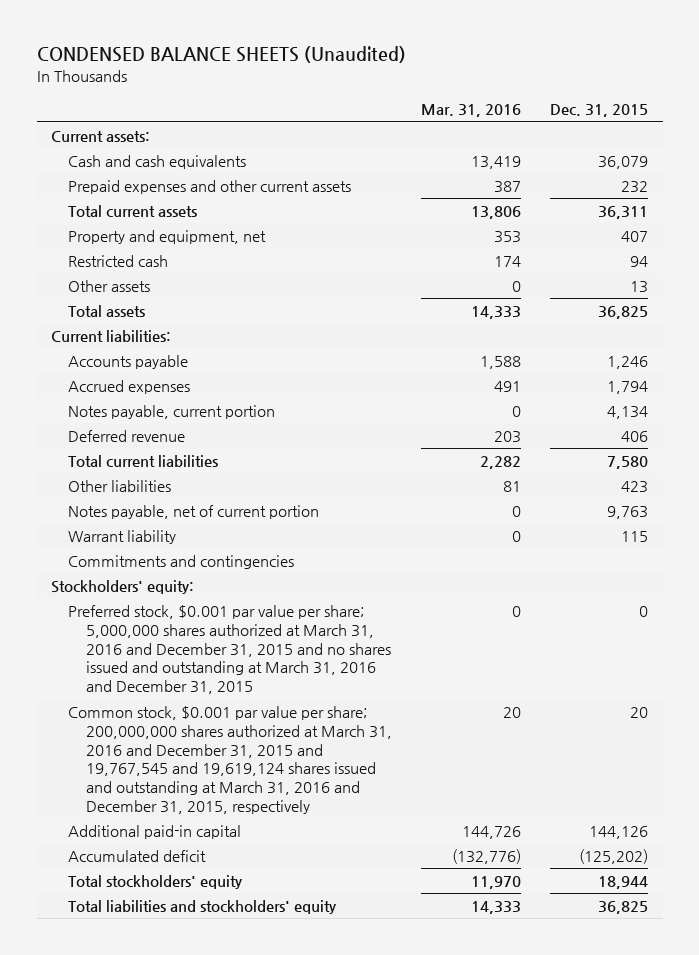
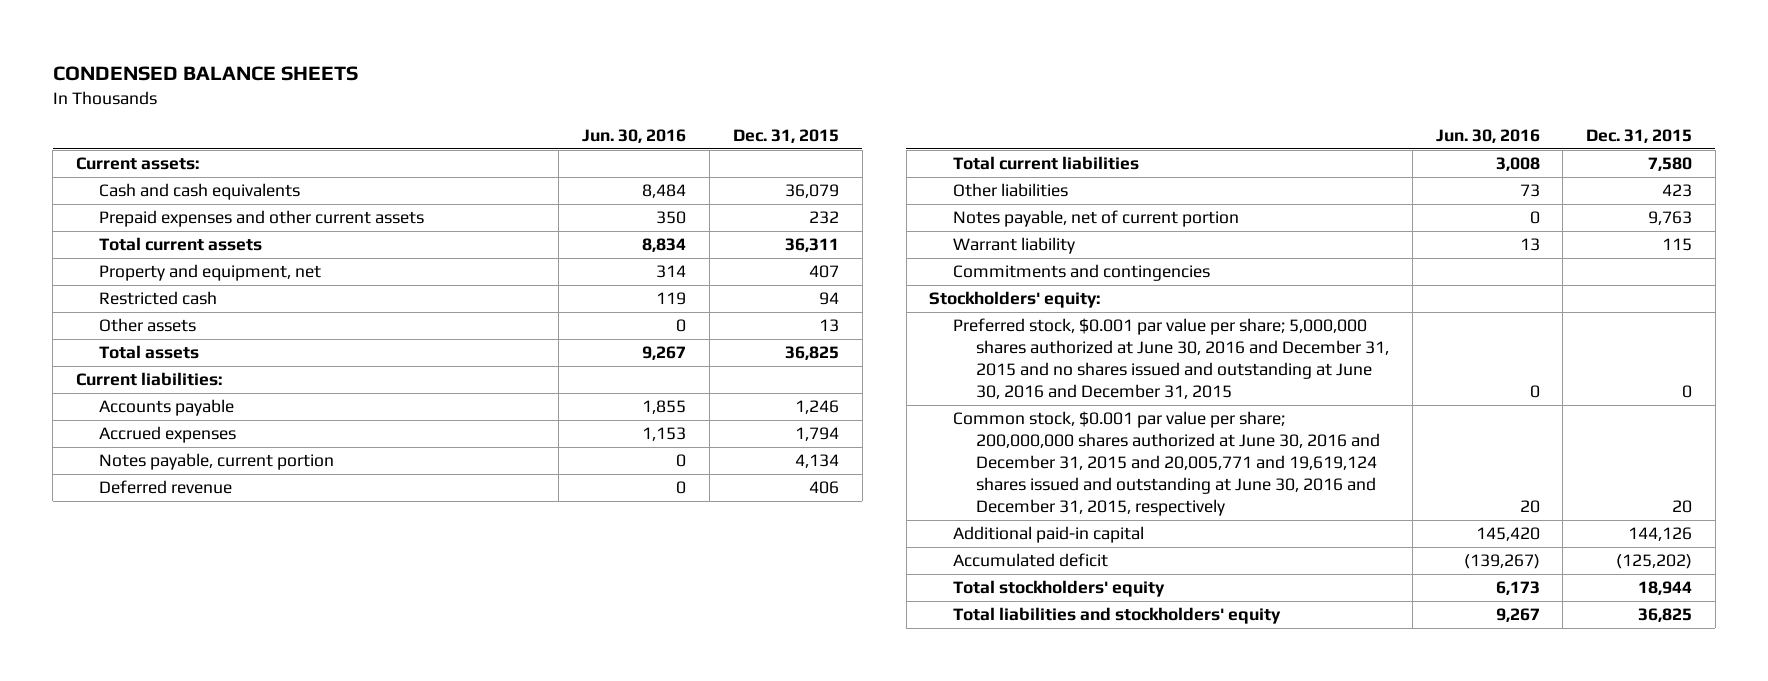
- CONDENSED BALANCE SHEETS (Unaudited)
+ CONDENSED BALANCE SHEETS
- | Mar. 31, 2016 | Dec. 31, 2015
+ | Jun. 30, 2016 | Dec. 31, 2015
- Preferred stock, $0.001 par value per share; 5,000,000 shares authorized at March 31, 2016 and December 31, 2015 and no shares issued and outstanding at March 31, 2016 and December 31, 2015 | 0 | 0
- Common stock, $0.001 par value per share; 200,000,000 shares authorized at March 31, 2016 and December 31, 2015 and 19,767,545 and 19,619,124 shares issued and outstanding at March 31, 2016 and December 31, 2015, respectively | 20 | 20
+ Preferred stock, $0.001 par value per share; 5,000,000 shares authorized at June 30, 2016 and December 31, 2015 and no shares issued and outstanding at June 30, 2016 and December 31, 2015 | 0 | 0
+ Common stock, $0.001 par value per share; 200,000,000 shares authorized at June 30, 2016 and December 31, 2015 and 20,005,771 and 19,619,124 shares issued and outstanding at June 30, 2016 and December 31, 2015, respectively | 20 | 20

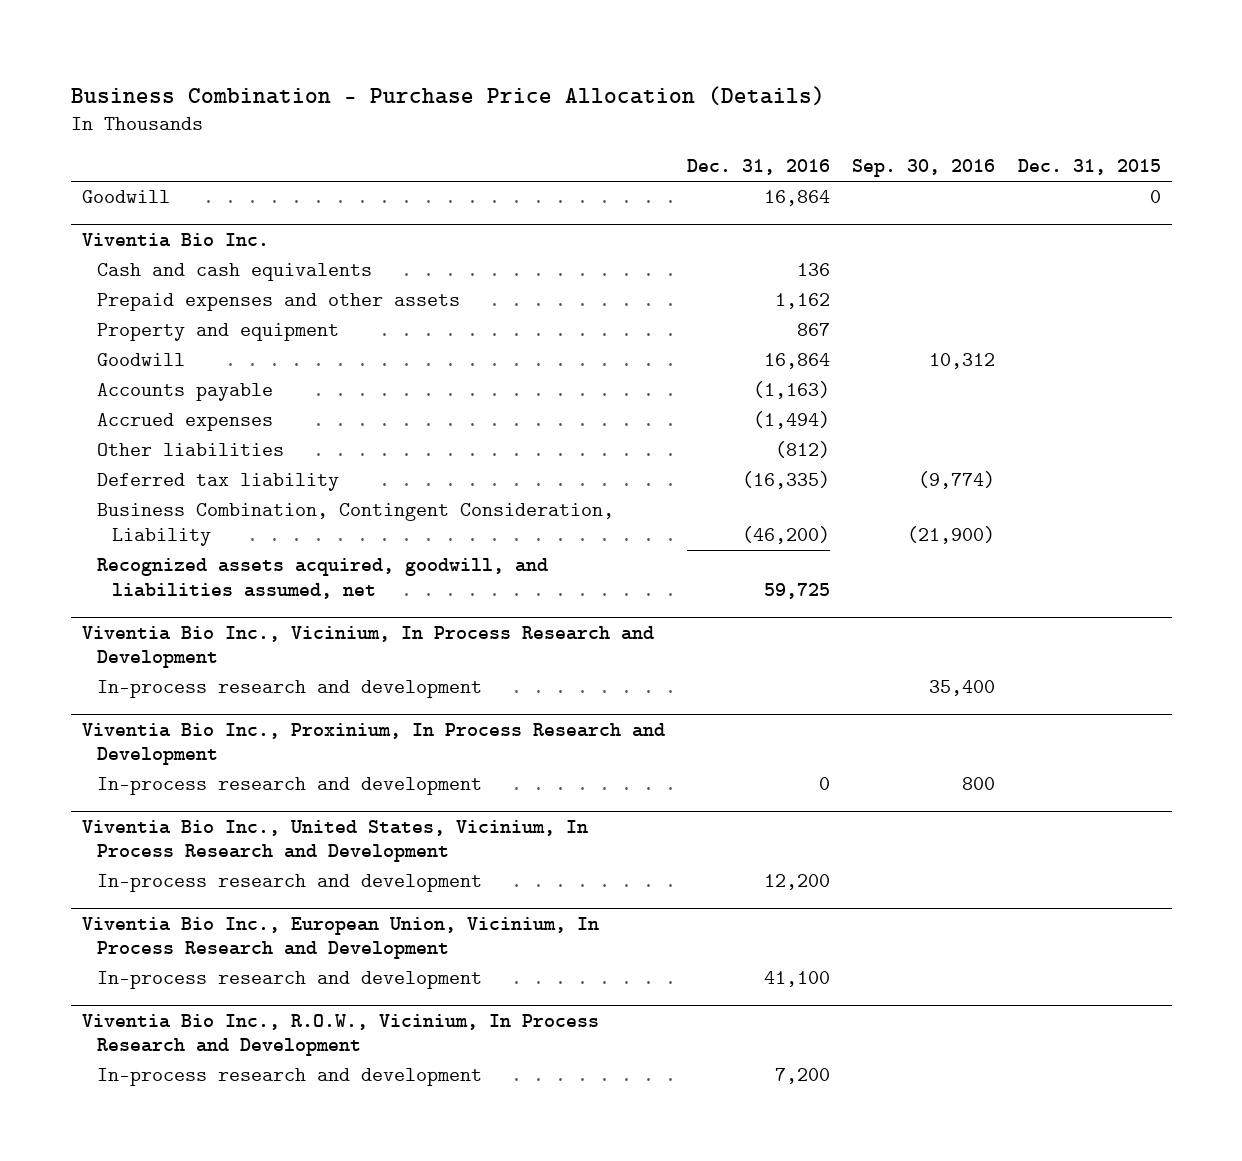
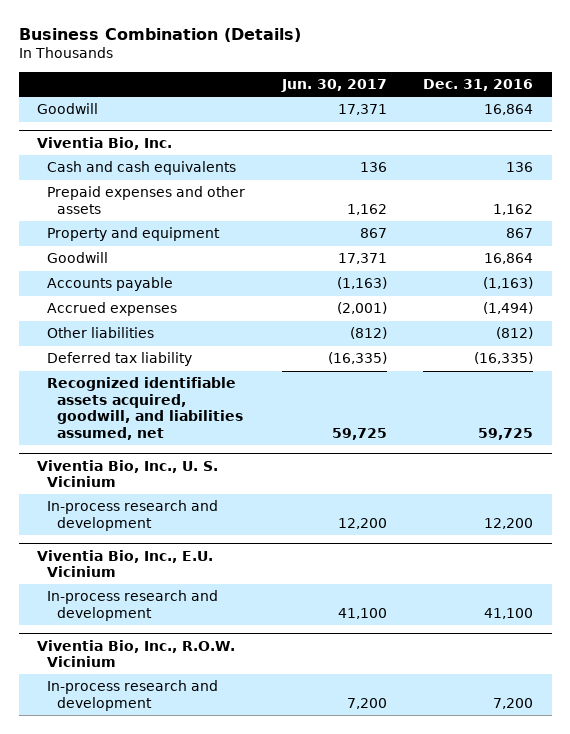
- Business Combination - Purchase Price Allocation (Details)
+ Business Combination (Details)
- | Dec. 31, 2016 | Sep. 30, 2016 | Dec. 31, 2015
+ | Jun. 30, 2017 | Dec. 31, 2016
- Viventia Bio Inc.
+ Viventia Bio, Inc.
- Business Combination, Contingent Consideration, Liability | (46,200) | (21,900) |
- Recognized assets acquired, goodwill, and liabilities assumed, net | 59,725 | |
- Viventia Bio Inc., Vicinium, In Process Research and Development
- In-process research and development | | 35,400 |
- Viventia Bio Inc., Proxinium, In Process Research and Development
- In-process research and development | 0 | 800 |
- Viventia Bio Inc., United States, Vicinium, In Process Research and Development
+ Recognized identifiable assets acquired, goodwill, and liabilities assumed, net | 59,725 | 59,725
+ Viventia Bio, Inc., U. S. Vicinium
- Viventia Bio Inc., European Union, Vicinium, In Process Research and Development
+ Viventia Bio, Inc., E.U. Vicinium
- Viventia Bio Inc., R.O.W., Vicinium, In Process Research and Development
+ Viventia Bio, Inc., R.O.W. Vicinium

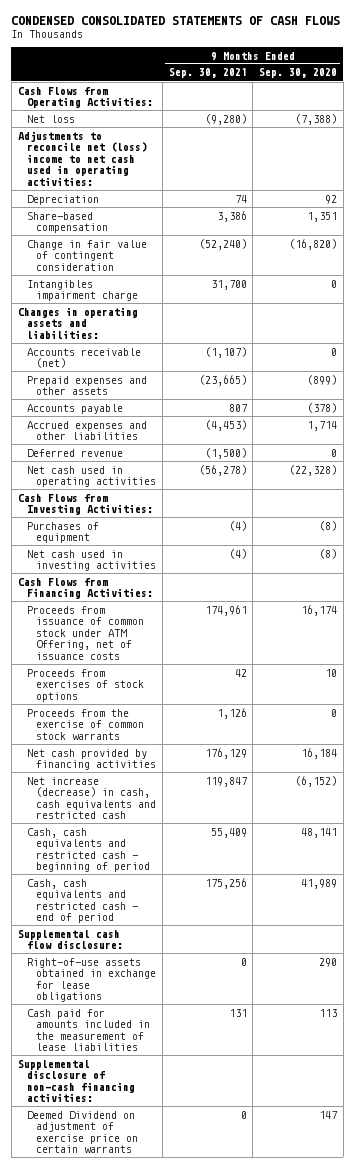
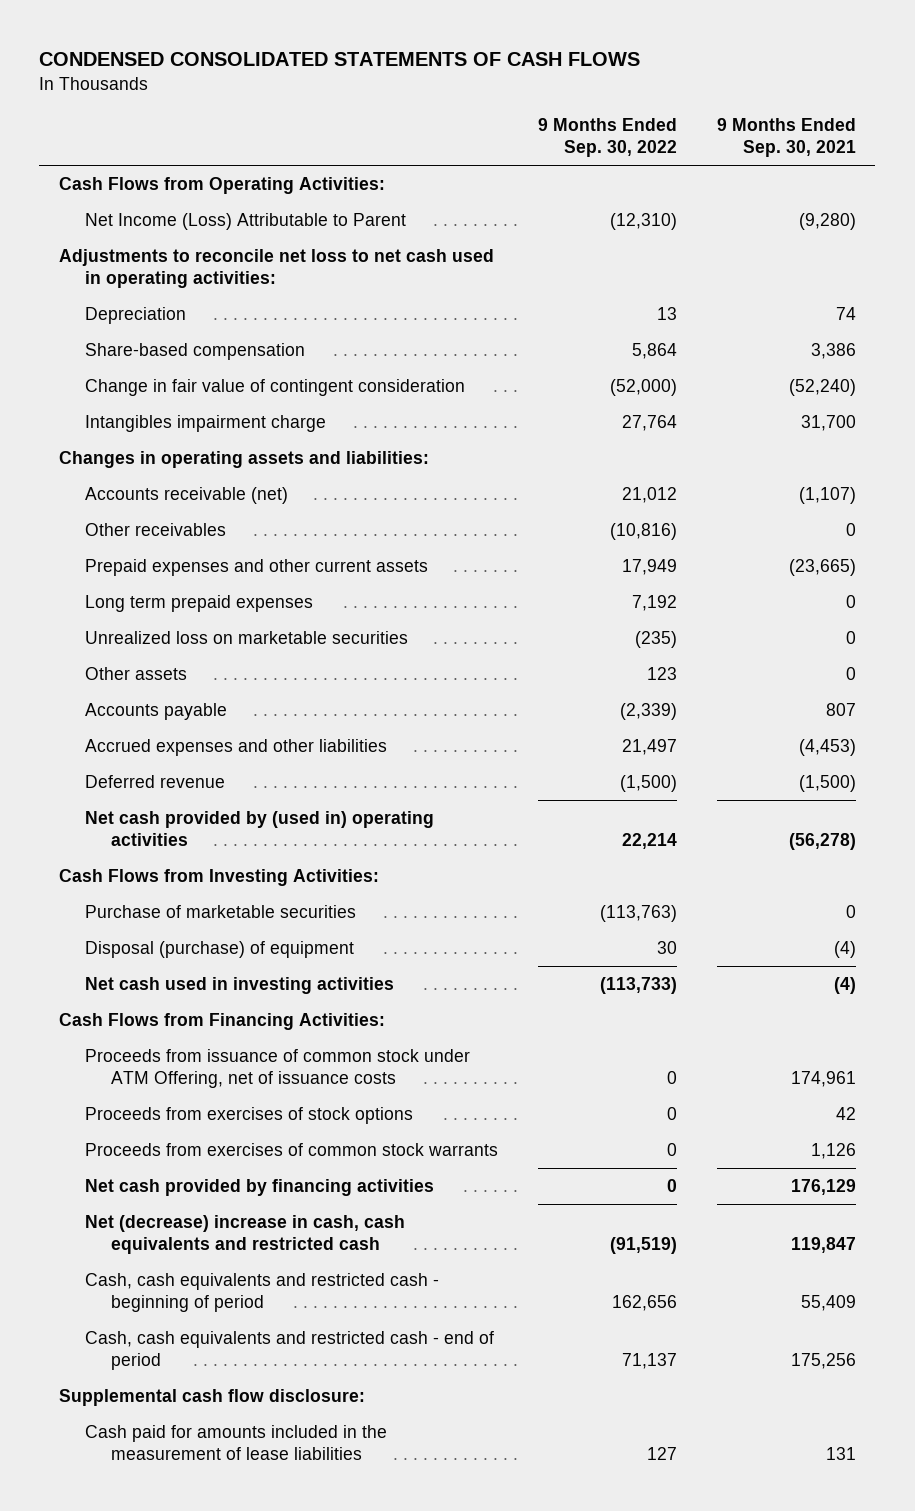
- | 9 Months Ended Sep. 30, 2021 | 9 Months Ended Sep. 30, 2020
+ | 9 Months Ended Sep. 30, 2022 | 9 Months Ended Sep. 30, 2021
- Net loss | (9,280) | (7,388)
- Adjustments to reconcile net (loss) income to net cash used in operating activities:
+ Net Income (Loss) Attributable to Parent | (12,310) | (9,280)
+ Adjustments to reconcile net loss to net cash used in operating activities:
- Prepaid expenses and other assets | (23,665) | (899)
+ Other receivables | (10,816) | 0
+ Prepaid expenses and other current assets | 17,949 | (23,665)
+ Long term prepaid expenses | 7,192 | 0
+ Unrealized loss on marketable securities | (235) | 0
+ Other assets | 123 | 0
- Net cash used in operating activities | (56,278) | (22,328)
+ Net cash provided by (used in) operating activities | 22,214 | (56,278)
- Purchases of equipment | (4) | (8)
+ Purchase of marketable securities | (113,763) | 0
+ Disposal (purchase) of equipment | 30 | (4)
- Proceeds from the exercise of common stock warrants | 1,126 | 0
+ Proceeds from exercises of common stock warrants | 0 | 1,126
- Net increase (decrease) in cash, cash equivalents and restricted cash | 119,847 | (6,152)
+ Net (decrease) increase in cash, cash equivalents and restricted cash | (91,519) | 119,847
- Right-of-use assets obtained in exchange for lease obligations | 0 | 290
- Supplemental disclosure of non-cash financing activities:
- Deemed Dividend on adjustment of exercise price on certain warrants | 0 | 147

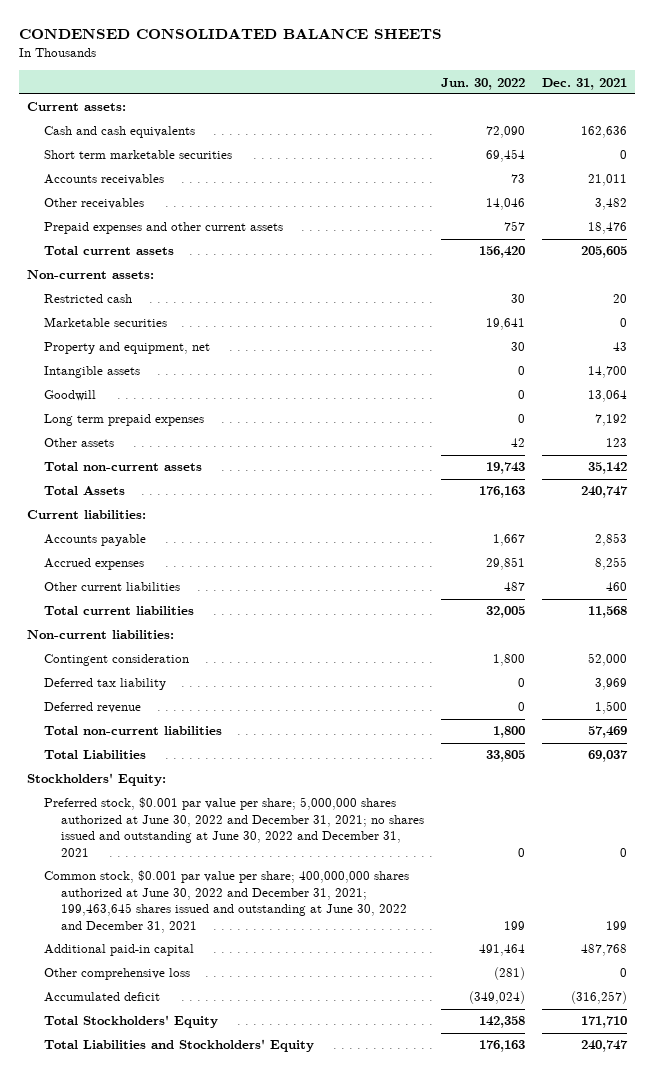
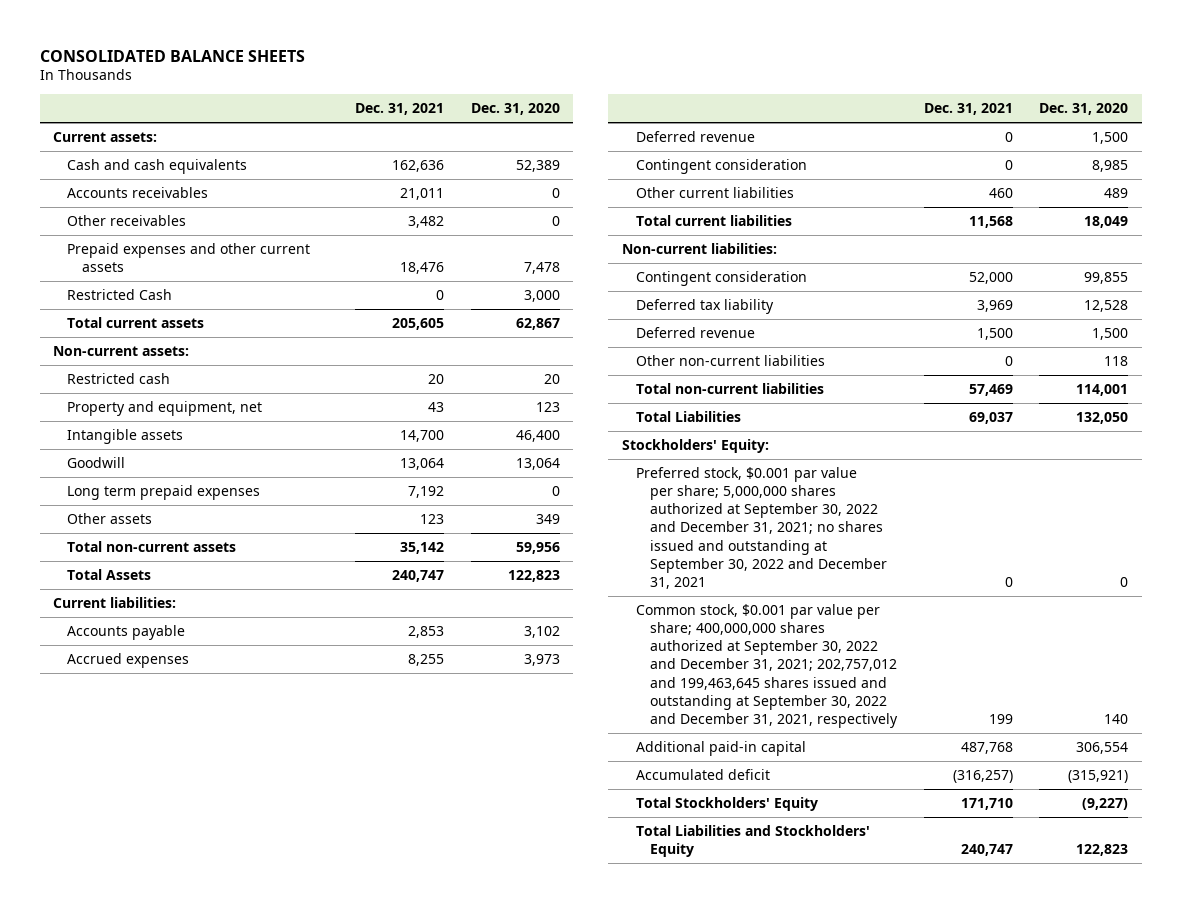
- CONDENSED CONSOLIDATED BALANCE SHEETS
+ CONSOLIDATED BALANCE SHEETS
- | Jun. 30, 2022 | Dec. 31, 2021
+ | Dec. 31, 2021 | Dec. 31, 2020
- Short term marketable securities | 69,454 | 0
+ Restricted Cash | 0 | 3,000
- Marketable securities | 19,641 | 0
+ Deferred revenue | 0 | 1,500
+ Contingent consideration | 0 | 8,985
+ Other non-current liabilities | 0 | 118
- Preferred stock, $0.001 par value per share; 5,000,000 shares authorized at June 30, 2022 and December 31, 2021; no shares issued and outstanding at June 30, 2022 and December 31, 2021 | 0 | 0
- Common stock, $0.001 par value per share; 400,000,000 shares authorized at June 30, 2022 and December 31, 2021; 199,463,645 shares issued and outstanding at June 30, 2022 and December 31, 2021 | 199 | 199
+ Preferred stock, $0.001 par value per share; 5,000,000 shares authorized at September 30, 2022 and December 31, 2021; no shares issued and outstanding at September 30, 2022 and December 31, 2021 | 0 | 0
+ Common stock, $0.001 par value per share; 400,000,000 shares authorized at September 30, 2022 and December 31, 2021; 202,757,012 and 199,463,645 shares issued and outstanding at September 30, 2022 and December 31, 2021, respectively | 199 | 140
- Other comprehensive loss | (281) | 0

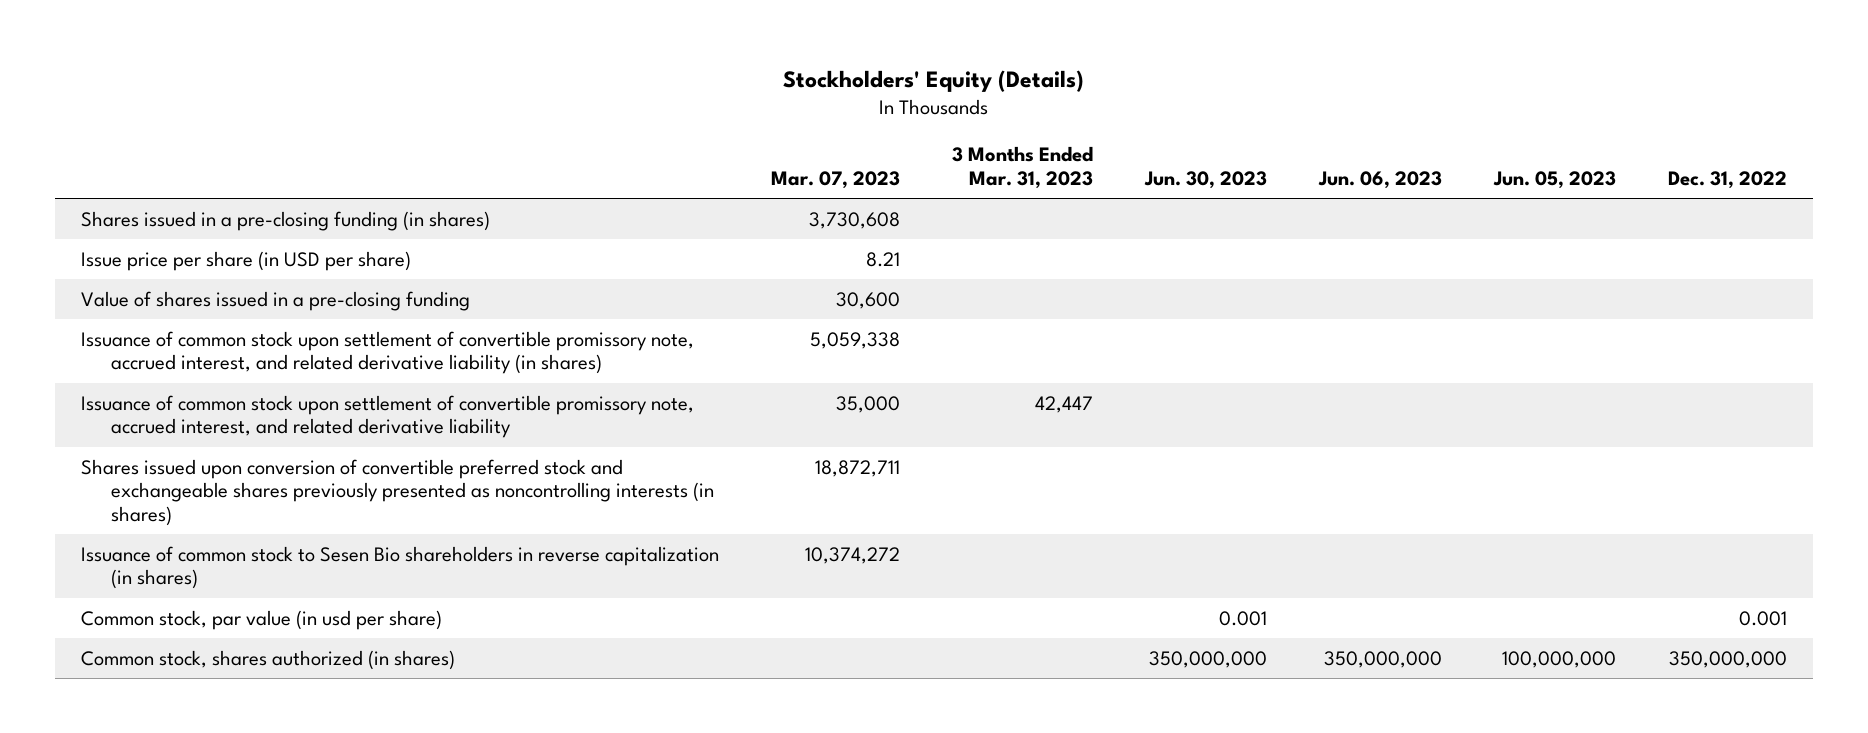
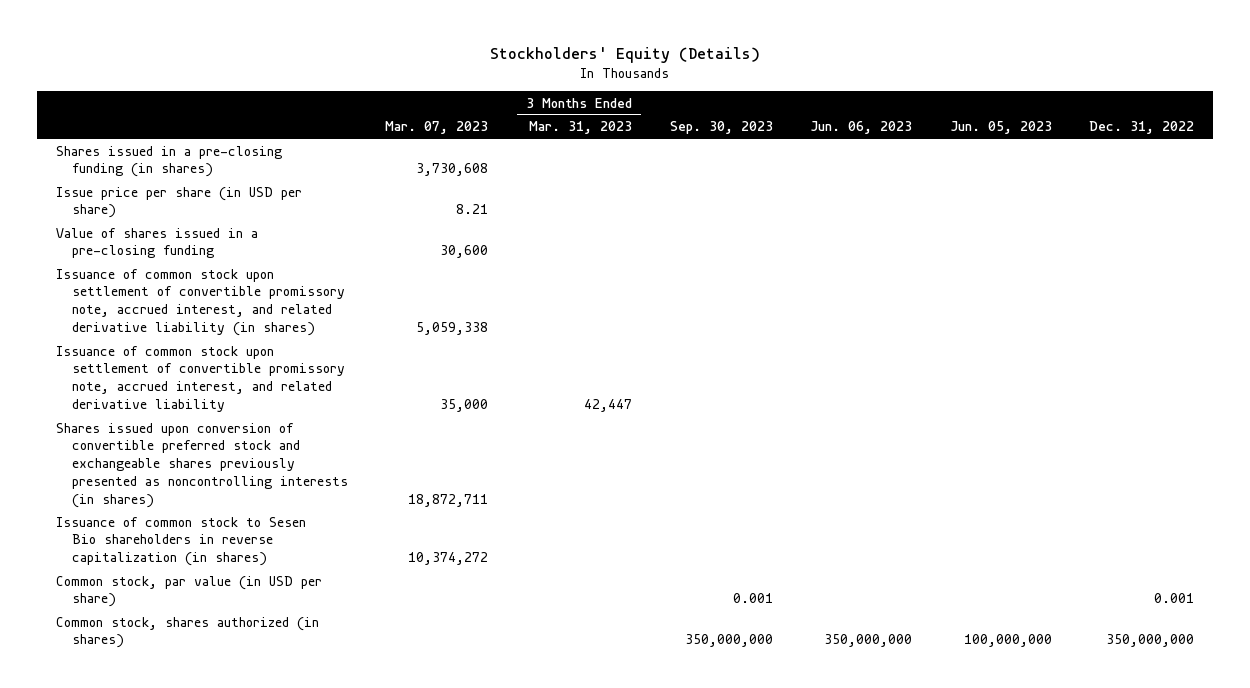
- | Mar. 07, 2023 | 3 Months Ended Mar. 31, 2023 | Jun. 30, 2023 | Jun. 06, 2023 | Jun. 05, 2023 | Dec. 31, 2022
+ | Mar. 07, 2023 | 3 Months Ended Mar. 31, 2023 | Sep. 30, 2023 | Jun. 06, 2023 | Jun. 05, 2023 | Dec. 31, 2022
- Common stock, par value (in usd per share) | | | 0.001 | | | 0.001
+ Common stock, par value (in USD per share) | | | 0.001 | | | 0.001

